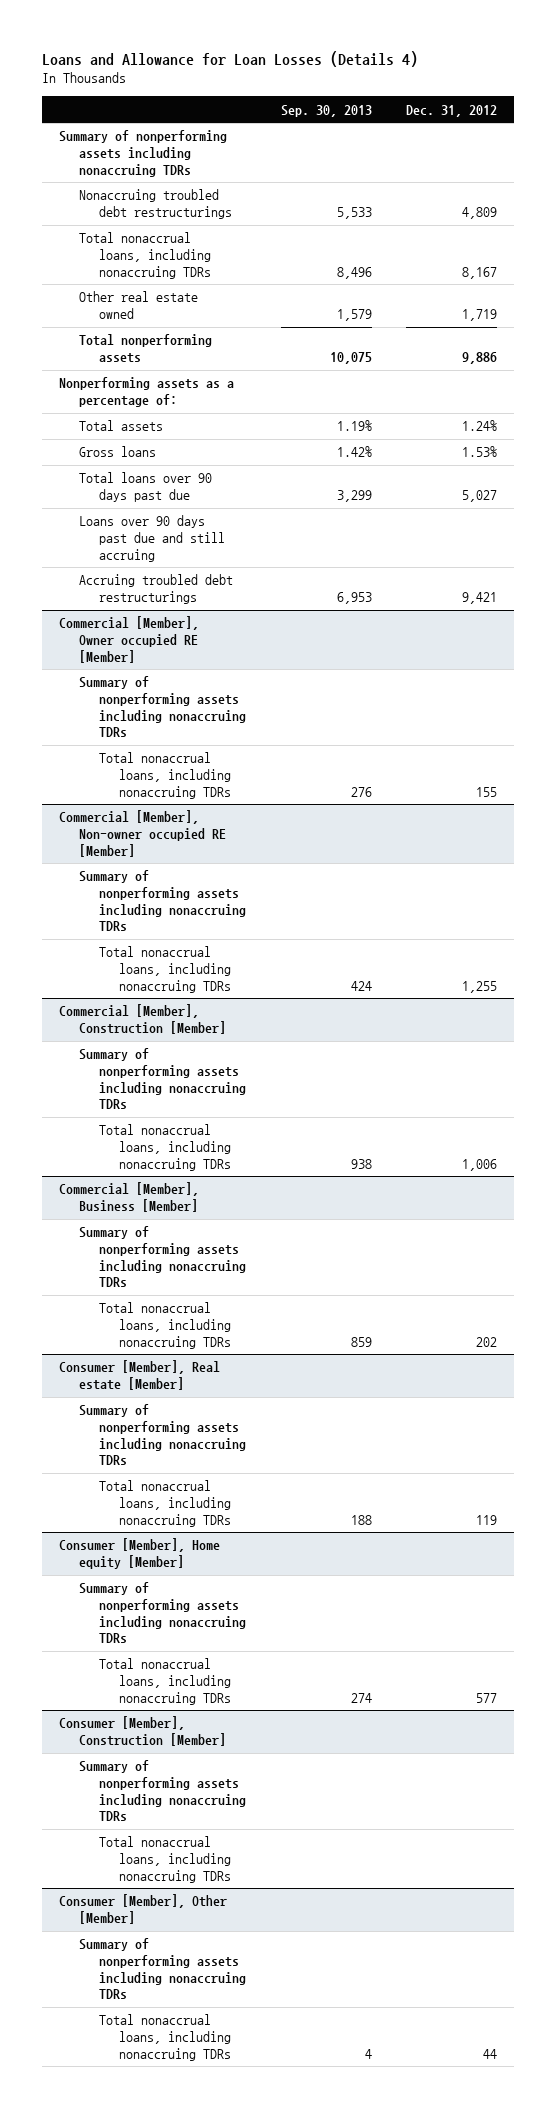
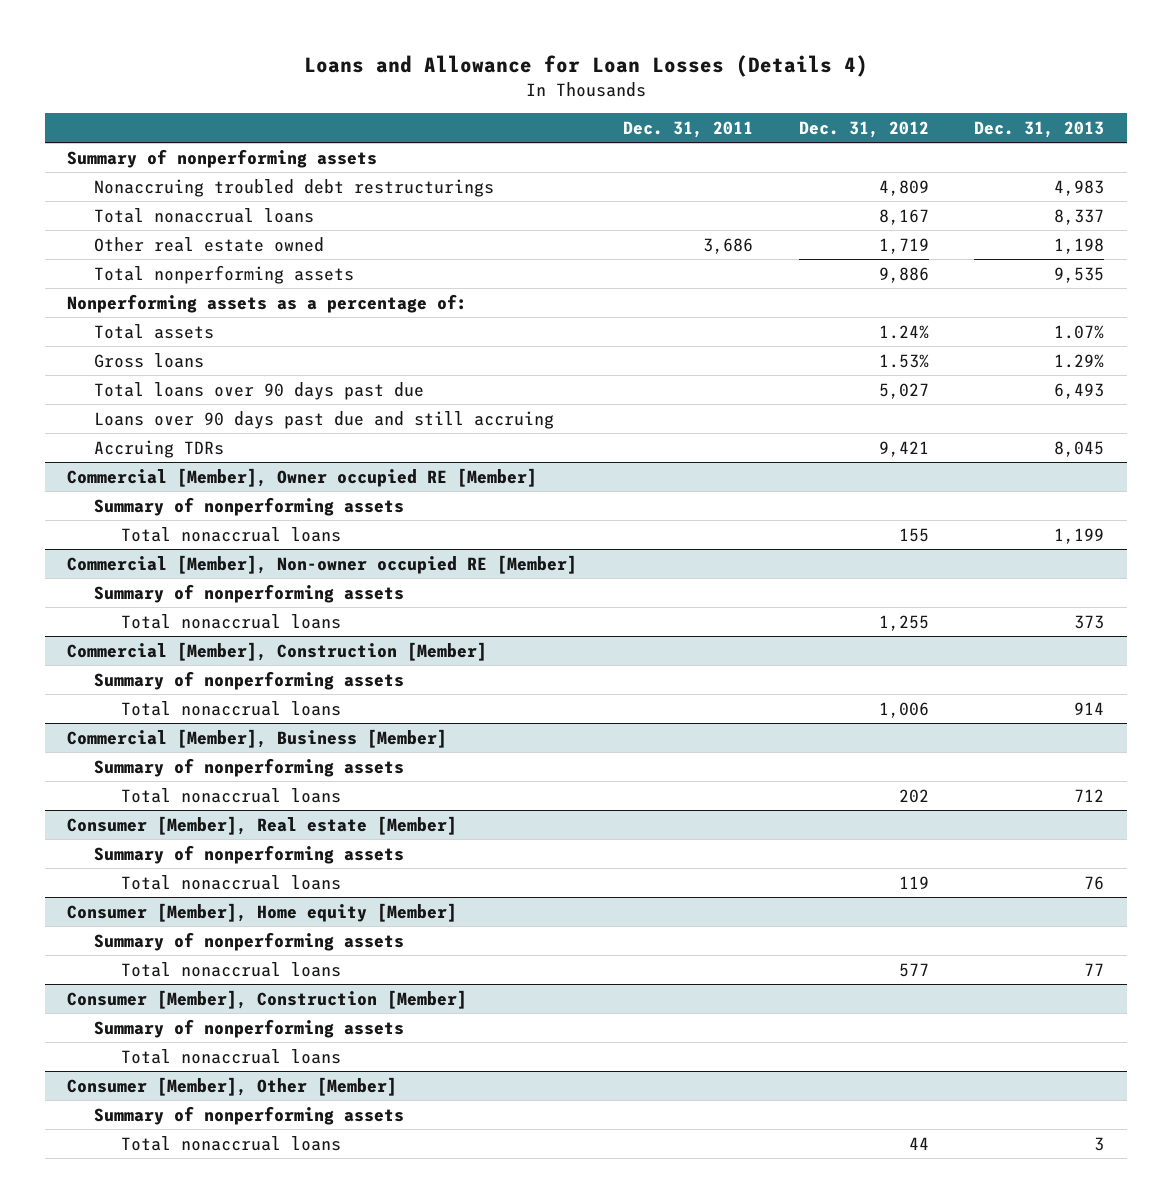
- | Sep. 30, 2013 | Dec. 31, 2012
+ | Dec. 31, 2011 | Dec. 31, 2012 | Dec. 31, 2013
- Summary of nonperforming assets including nonaccruing TDRs
+ Summary of nonperforming assets
- Total nonaccrual loans, including nonaccruing TDRs | 8,496 | 8,167
+ Total nonaccrual loans | | 8,167 | 8,337
- Accruing troubled debt restructurings | 6,953 | 9,421
+ Accruing TDRs | | 9,421 | 8,045
@ Commercial [Member], Owner occupied RE [Member]
- Summary of nonperforming assets including nonaccruing TDRs
- Total nonaccrual loans, including nonaccruing TDRs | 276 | 155
+ Summary of nonperforming assets
+ Total nonaccrual loans | | 155 | 1,199
@ Commercial [Member], Non-owner occupied RE [Member]
- Summary of nonperforming assets including nonaccruing TDRs
- Total nonaccrual loans, including nonaccruing TDRs | 424 | 1,255
+ Summary of nonperforming assets
+ Total nonaccrual loans | | 1,255 | 373
@ Commercial [Member], Construction [Member]
- Summary of nonperforming assets including nonaccruing TDRs
- Total nonaccrual loans, including nonaccruing TDRs | 938 | 1,006
+ Summary of nonperforming assets
+ Total nonaccrual loans | | 1,006 | 914
@ Commercial [Member], Business [Member]
- Summary of nonperforming assets including nonaccruing TDRs
- Total nonaccrual loans, including nonaccruing TDRs | 859 | 202
+ Summary of nonperforming assets
+ Total nonaccrual loans | | 202 | 712
@ Consumer [Member], Real estate [Member]
- Summary of nonperforming assets including nonaccruing TDRs
- Total nonaccrual loans, including nonaccruing TDRs | 188 | 119
+ Summary of nonperforming assets
+ Total nonaccrual loans | | 119 | 76
@ Consumer [Member], Home equity [Member]
- Summary of nonperforming assets including nonaccruing TDRs
- Total nonaccrual loans, including nonaccruing TDRs | 274 | 577
+ Summary of nonperforming assets
+ Total nonaccrual loans | | 577 | 77
@ Consumer [Member], Construction [Member]
- Summary of nonperforming assets including nonaccruing TDRs
- Total nonaccrual loans, including nonaccruing TDRs
+ Summary of nonperforming assets
+ Total nonaccrual loans
@ Consumer [Member], Other [Member]
- Summary of nonperforming assets including nonaccruing TDRs
- Total nonaccrual loans, including nonaccruing TDRs | 4 | 44
+ Summary of nonperforming assets
+ Total nonaccrual loans | | 44 | 3

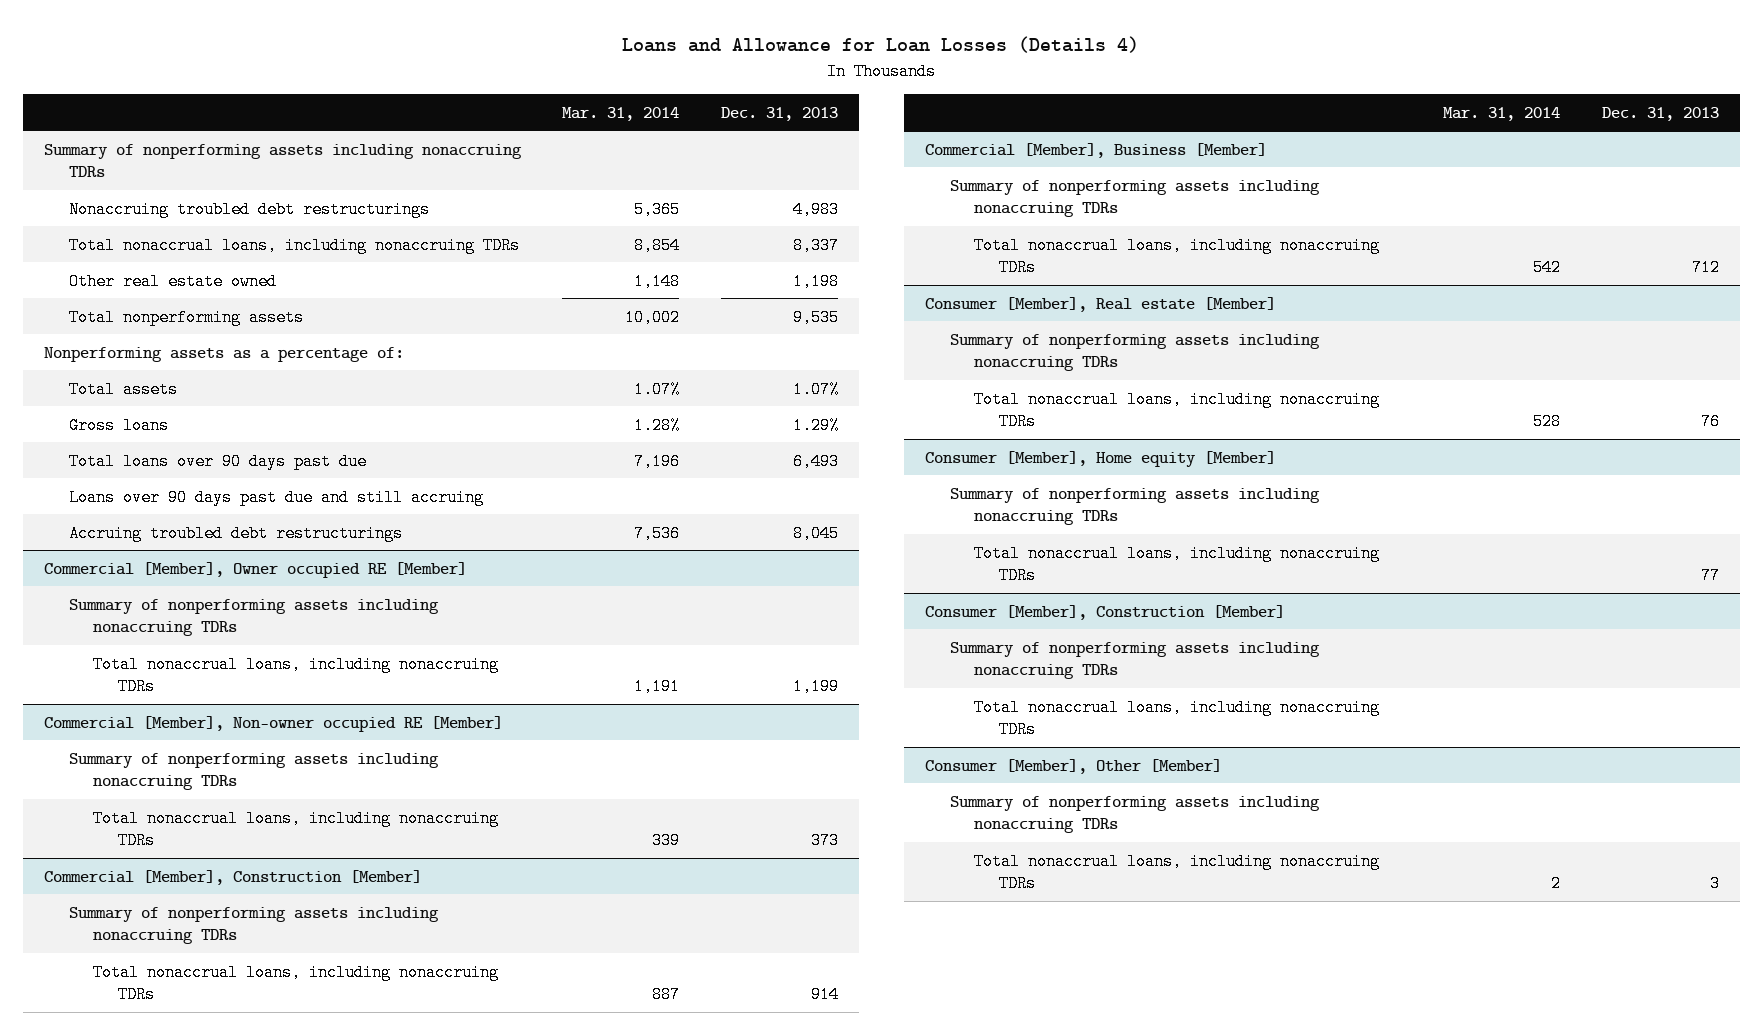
- | Dec. 31, 2011 | Dec. 31, 2012 | Dec. 31, 2013
+ | Mar. 31, 2014 | Dec. 31, 2013
- Summary of nonperforming assets
+ Summary of nonperforming assets including nonaccruing TDRs
- Total nonaccrual loans | | 8,167 | 8,337
+ Total nonaccrual loans, including nonaccruing TDRs | 8,854 | 8,337
- Accruing TDRs | | 9,421 | 8,045
+ Accruing troubled debt restructurings | 7,536 | 8,045
@ Commercial [Member], Owner occupied RE [Member]
- Summary of nonperforming assets
- Total nonaccrual loans | | 155 | 1,199
+ Summary of nonperforming assets including nonaccruing TDRs
+ Total nonaccrual loans, including nonaccruing TDRs | 1,191 | 1,199
@ Commercial [Member], Non-owner occupied RE [Member]
- Summary of nonperforming assets
- Total nonaccrual loans | | 1,255 | 373
+ Summary of nonperforming assets including nonaccruing TDRs
+ Total nonaccrual loans, including nonaccruing TDRs | 339 | 373
@ Commercial [Member], Construction [Member]
- Summary of nonperforming assets
- Total nonaccrual loans | | 1,006 | 914
+ Summary of nonperforming assets including nonaccruing TDRs
+ Total nonaccrual loans, including nonaccruing TDRs | 887 | 914
@ Commercial [Member], Business [Member]
- Summary of nonperforming assets
- Total nonaccrual loans | | 202 | 712
+ Summary of nonperforming assets including nonaccruing TDRs
+ Total nonaccrual loans, including nonaccruing TDRs | 542 | 712
@ Consumer [Member], Real estate [Member]
- Summary of nonperforming assets
- Total nonaccrual loans | | 119 | 76
+ Summary of nonperforming assets including nonaccruing TDRs
+ Total nonaccrual loans, including nonaccruing TDRs | 528 | 76
@ Consumer [Member], Home equity [Member]
- Summary of nonperforming assets
- Total nonaccrual loans | | 577 | 77
+ Summary of nonperforming assets including nonaccruing TDRs
+ Total nonaccrual loans, including nonaccruing TDRs | | 77
@ Consumer [Member], Construction [Member]
- Summary of nonperforming assets
- Total nonaccrual loans
+ Summary of nonperforming assets including nonaccruing TDRs
+ Total nonaccrual loans, including nonaccruing TDRs
@ Consumer [Member], Other [Member]
- Summary of nonperforming assets
- Total nonaccrual loans | | 44 | 3
+ Summary of nonperforming assets including nonaccruing TDRs
+ Total nonaccrual loans, including nonaccruing TDRs | 2 | 3

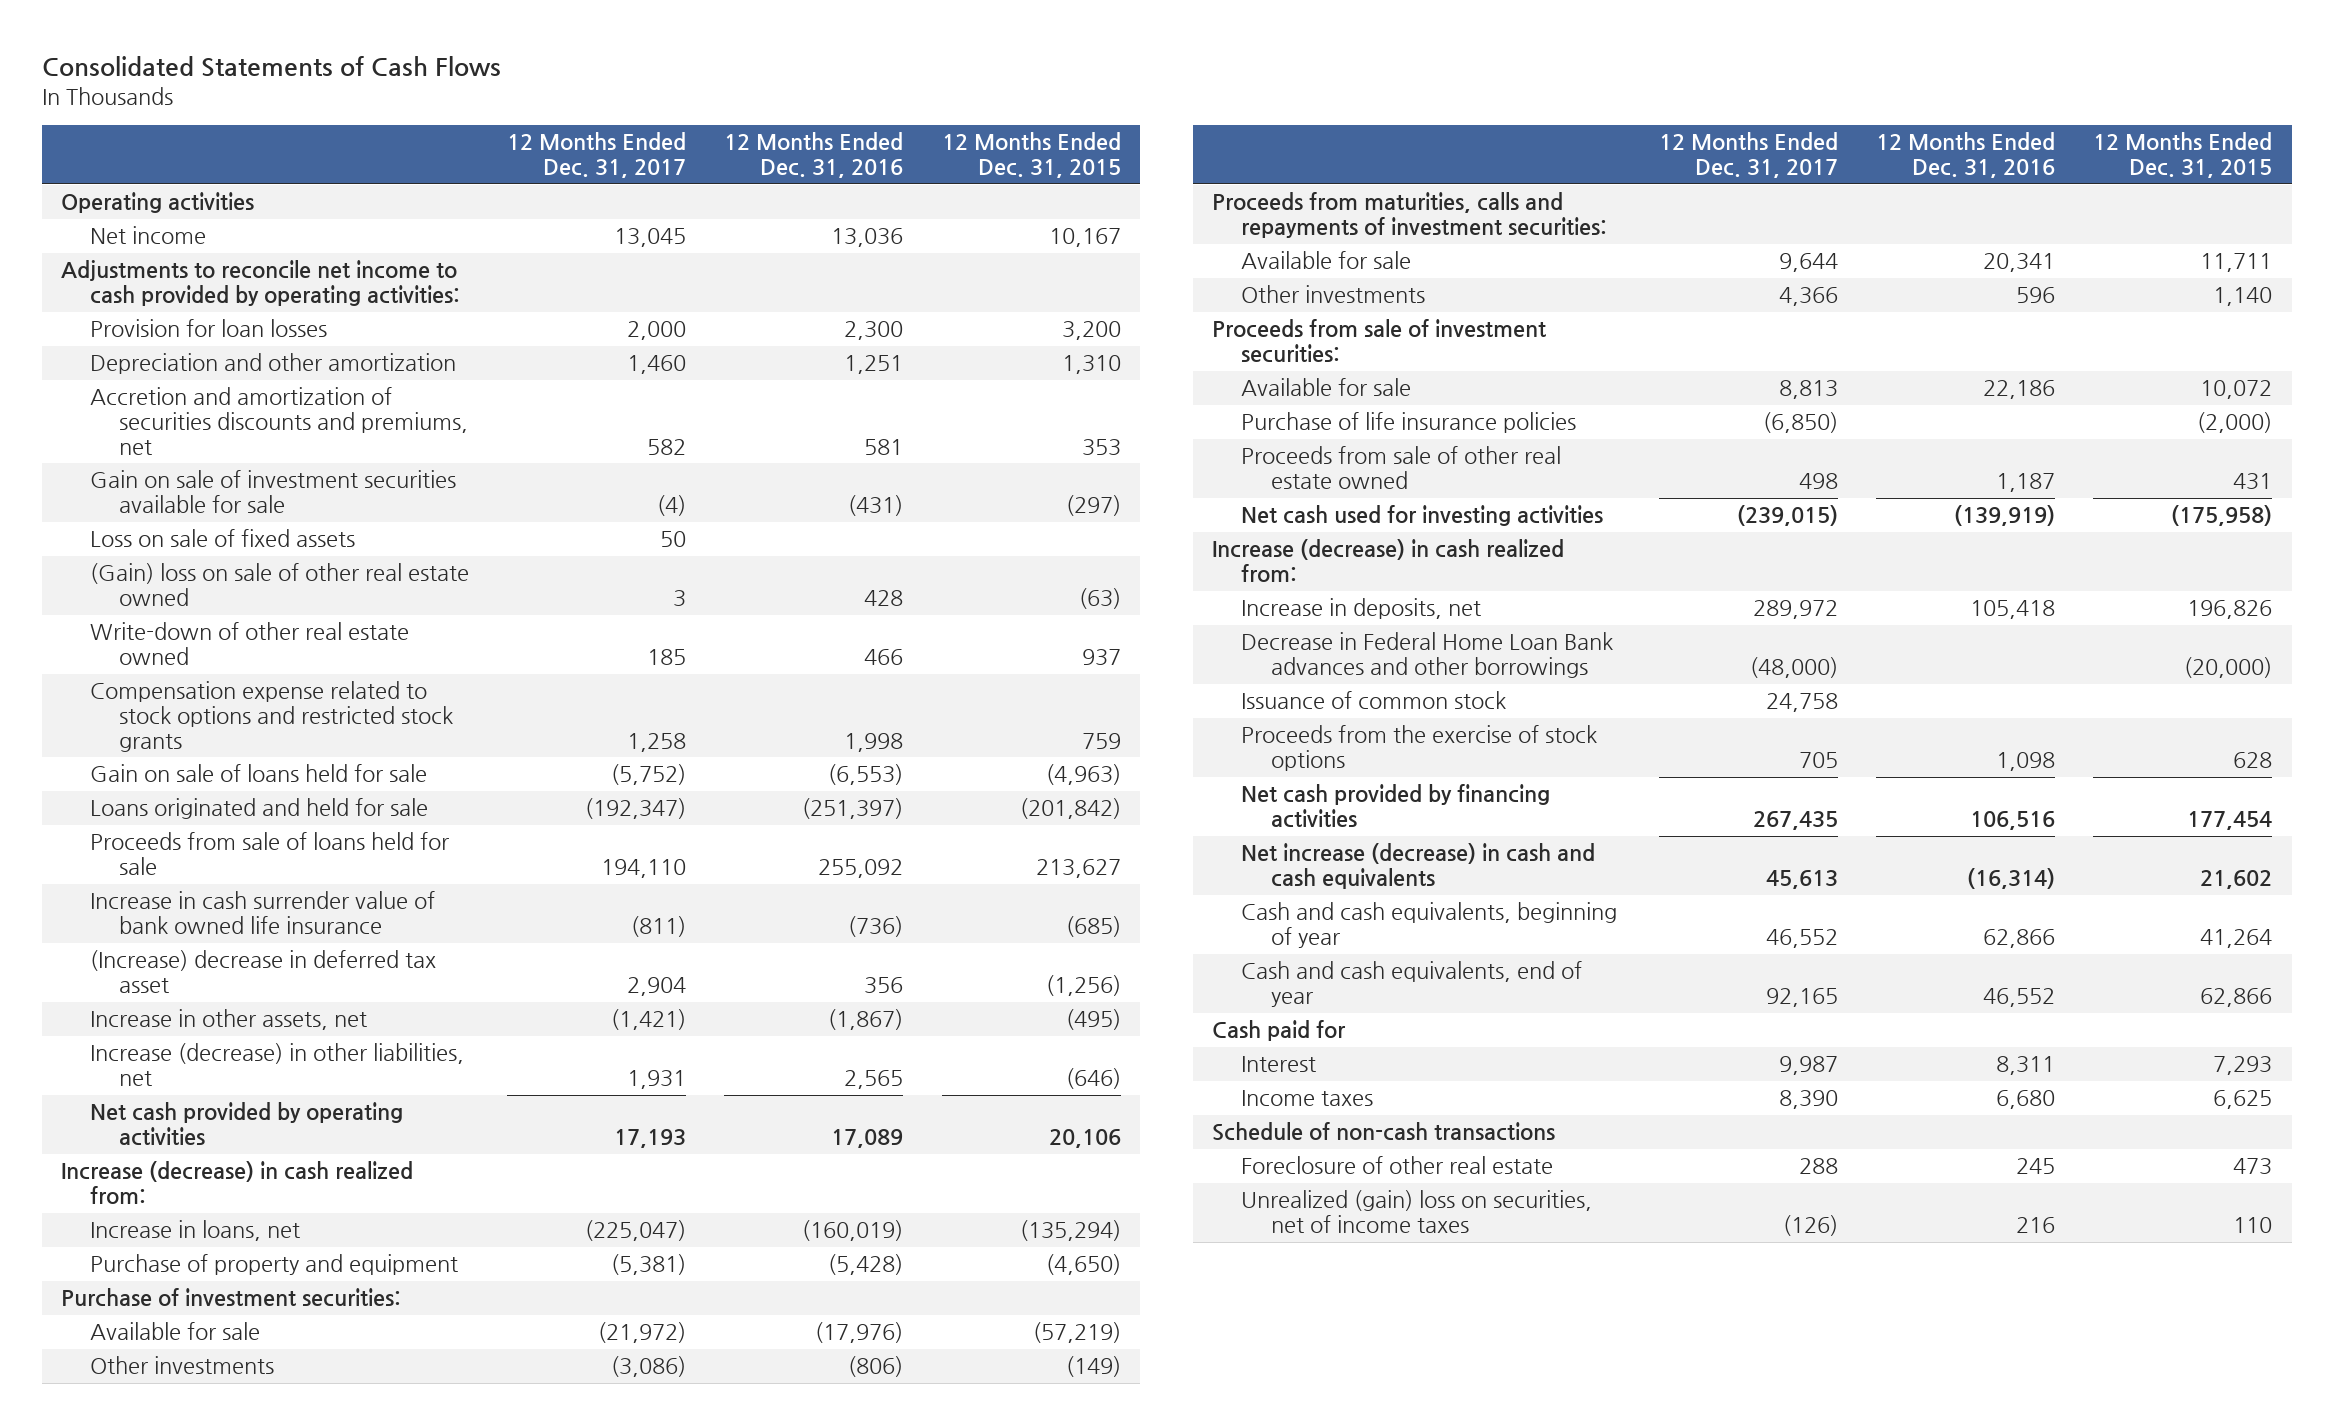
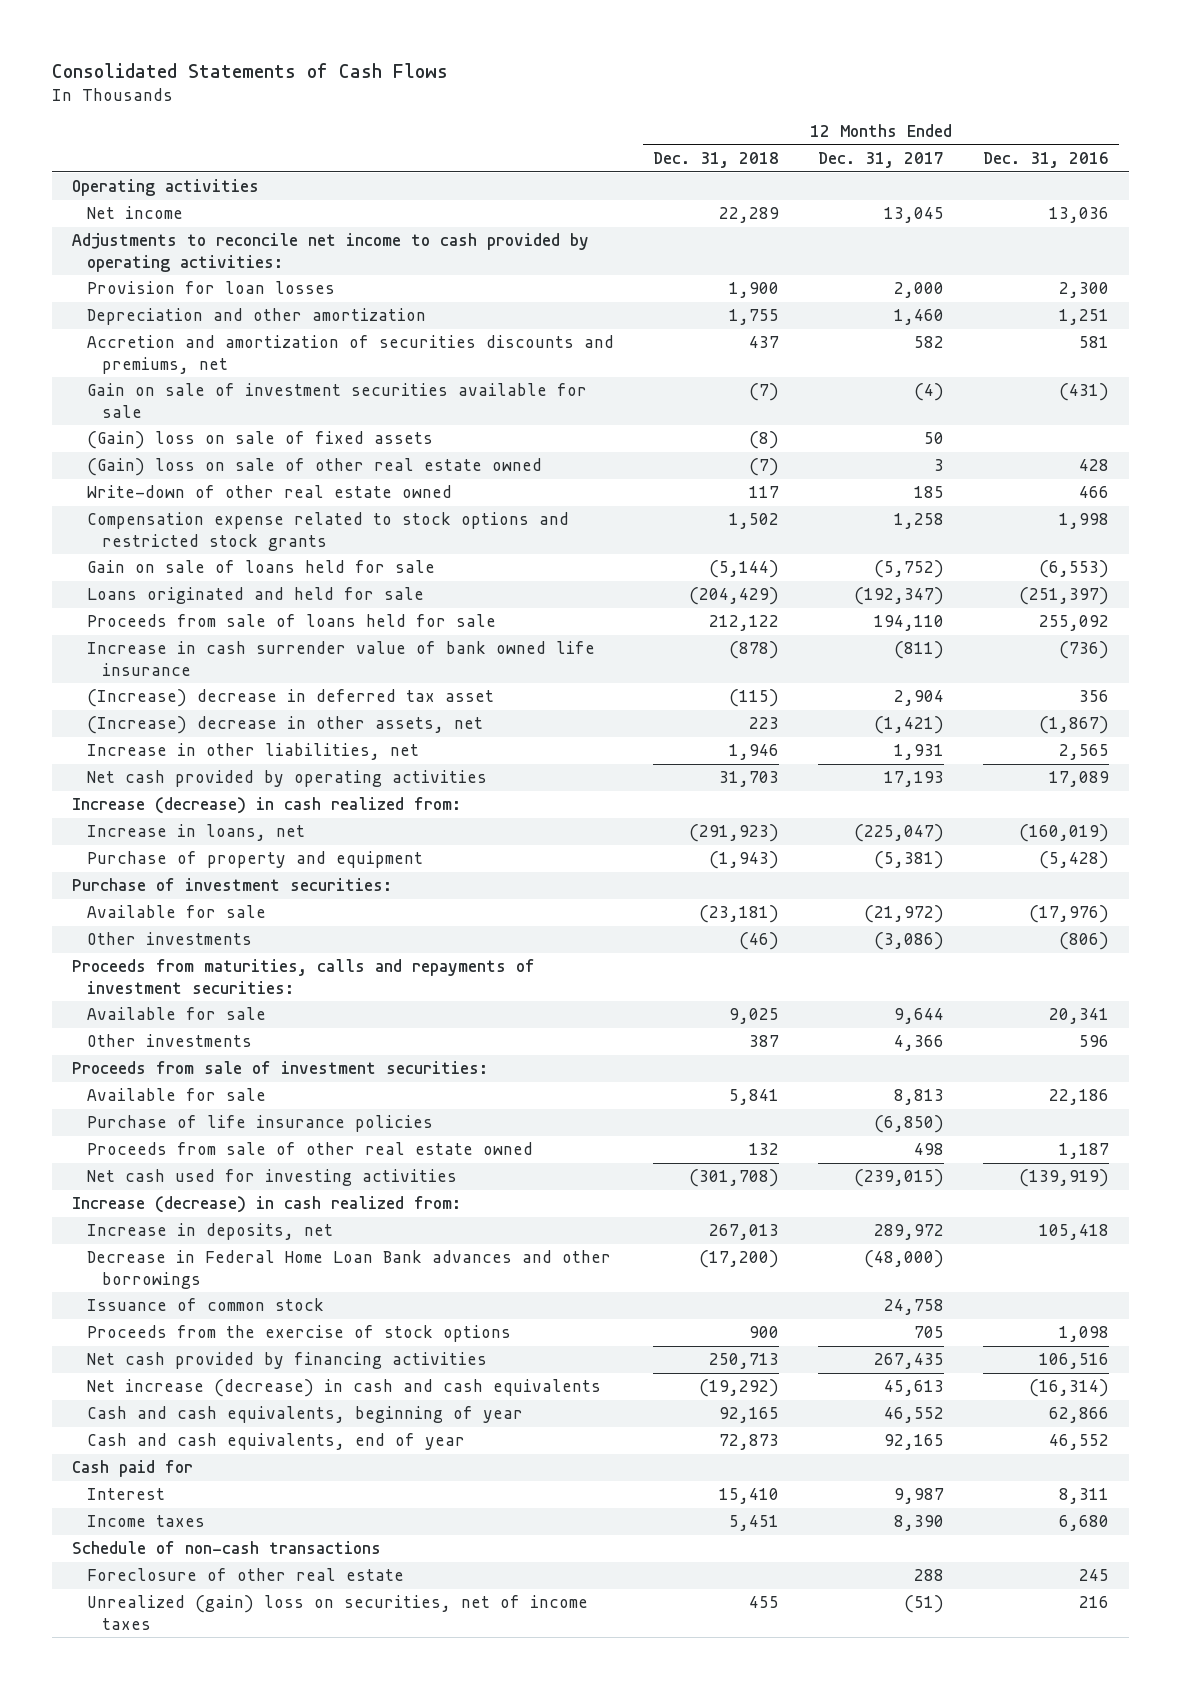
- | 12 Months Ended Dec. 31, 2017 | 12 Months Ended Dec. 31, 2016 | 12 Months Ended Dec. 31, 2015
+ | 12 Months Ended Dec. 31, 2018 | 12 Months Ended Dec. 31, 2017 | 12 Months Ended Dec. 31, 2016
- Loss on sale of fixed assets | 50 | |
+ (Gain) loss on sale of fixed assets | (8) | 50 |
- Increase in other assets, net | (1,421) | (1,867) | (495)
- Increase (decrease) in other liabilities, net | 1,931 | 2,565 | (646)
+ (Increase) decrease in other assets, net | 223 | (1,421) | (1,867)
+ Increase in other liabilities, net | 1,946 | 1,931 | 2,565
- Unrealized (gain) loss on securities, net of income taxes | (126) | 216 | 110
+ Unrealized (gain) loss on securities, net of income taxes | 455 | (51) | 216

